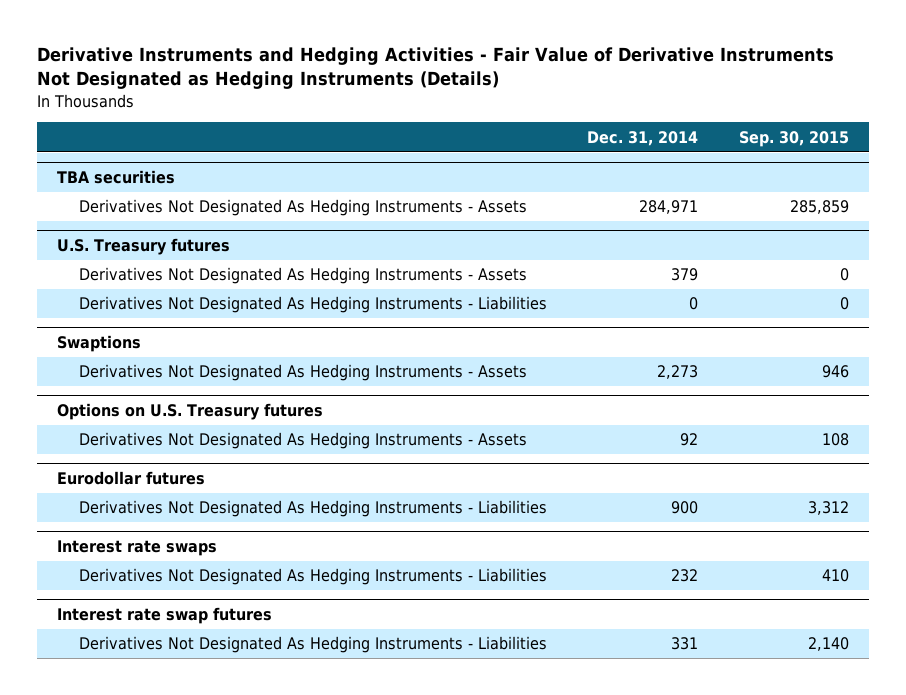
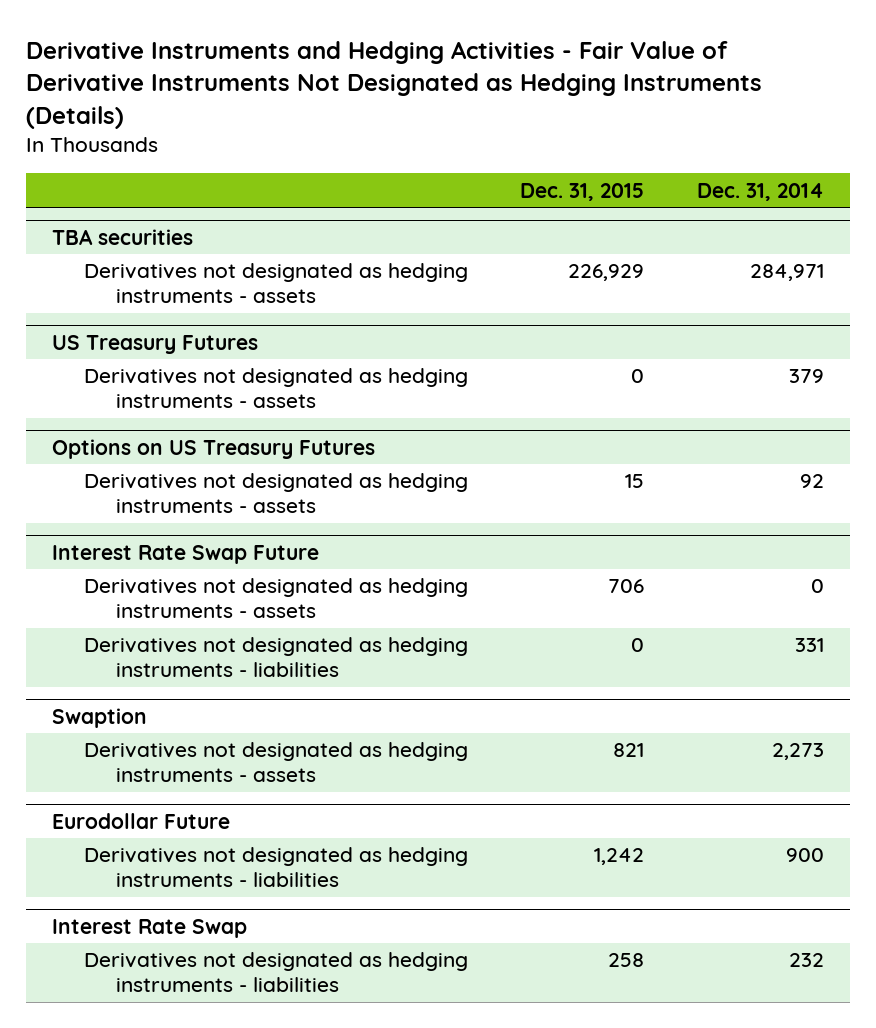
- | Dec. 31, 2014 | Sep. 30, 2015
+ | Dec. 31, 2015 | Dec. 31, 2014
@ TBA securities
- Derivatives Not Designated As Hedging Instruments - Assets | 284,971 | 285,859
- U.S. Treasury futures
- Derivatives Not Designated As Hedging Instruments - Assets | 379 | 0
- Derivatives Not Designated As Hedging Instruments - Liabilities | 0 | 0
- Swaptions
- Derivatives Not Designated As Hedging Instruments - Assets | 2,273 | 946
- Options on U.S. Treasury futures
- Derivatives Not Designated As Hedging Instruments - Assets | 92 | 108
- Eurodollar futures
- Derivatives Not Designated As Hedging Instruments - Liabilities | 900 | 3,312
- Interest rate swaps
- Derivatives Not Designated As Hedging Instruments - Liabilities | 232 | 410
- Interest rate swap futures
- Derivatives Not Designated As Hedging Instruments - Liabilities | 331 | 2,140
@ TBA securities
+ Derivatives not designated as hedging instruments - assets | 226,929 | 284,971
+ US Treasury Futures
+ Derivatives not designated as hedging instruments - assets | 0 | 379
+ Options on US Treasury Futures
+ Derivatives not designated as hedging instruments - assets | 15 | 92
+ Interest Rate Swap Future
+ Derivatives not designated as hedging instruments - assets | 706 | 0
+ Derivatives not designated as hedging instruments - liabilities | 0 | 331
+ Swaption
+ Derivatives not designated as hedging instruments - assets | 821 | 2,273
+ Eurodollar Future
+ Derivatives not designated as hedging instruments - liabilities | 1,242 | 900
+ Interest Rate Swap
+ Derivatives not designated as hedging instruments - liabilities | 258 | 232

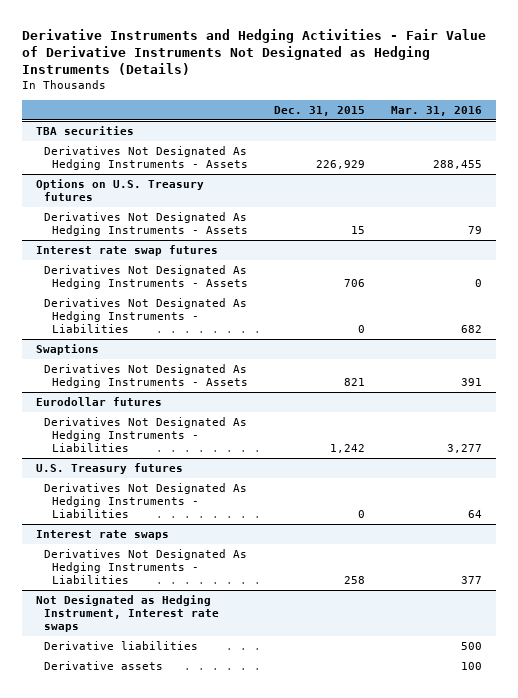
- | Dec. 31, 2015 | Dec. 31, 2014
+ | Dec. 31, 2015 | Mar. 31, 2016
@ TBA securities
- Derivatives not designated as hedging instruments - assets | 226,929 | 284,971
- US Treasury Futures
- Derivatives not designated as hedging instruments - assets | 0 | 379
- Options on US Treasury Futures
- Derivatives not designated as hedging instruments - assets | 15 | 92
- Interest Rate Swap Future
- Derivatives not designated as hedging instruments - assets | 706 | 0
- Derivatives not designated as hedging instruments - liabilities | 0 | 331
- Swaption
- Derivatives not designated as hedging instruments - assets | 821 | 2,273
- Eurodollar Future
- Derivatives not designated as hedging instruments - liabilities | 1,242 | 900
- Interest Rate Swap
- Derivatives not designated as hedging instruments - liabilities | 258 | 232
@ TBA securities
+ Derivatives Not Designated As Hedging Instruments - Assets | 226,929 | 288,455
+ Options on U.S. Treasury futures
+ Derivatives Not Designated As Hedging Instruments - Assets | 15 | 79
+ Interest rate swap futures
+ Derivatives Not Designated As Hedging Instruments - Assets | 706 | 0
+ Derivatives Not Designated As Hedging Instruments - Liabilities | 0 | 682
+ Swaptions
+ Derivatives Not Designated As Hedging Instruments - Assets | 821 | 391
+ Eurodollar futures
+ Derivatives Not Designated As Hedging Instruments - Liabilities | 1,242 | 3,277
+ U.S. Treasury futures
+ Derivatives Not Designated As Hedging Instruments - Liabilities | 0 | 64
+ Interest rate swaps
+ Derivatives Not Designated As Hedging Instruments - Liabilities | 258 | 377
+ Not Designated as Hedging Instrument, Interest rate swaps
+ Derivative liabilities | | 500
+ Derivative assets | | 100

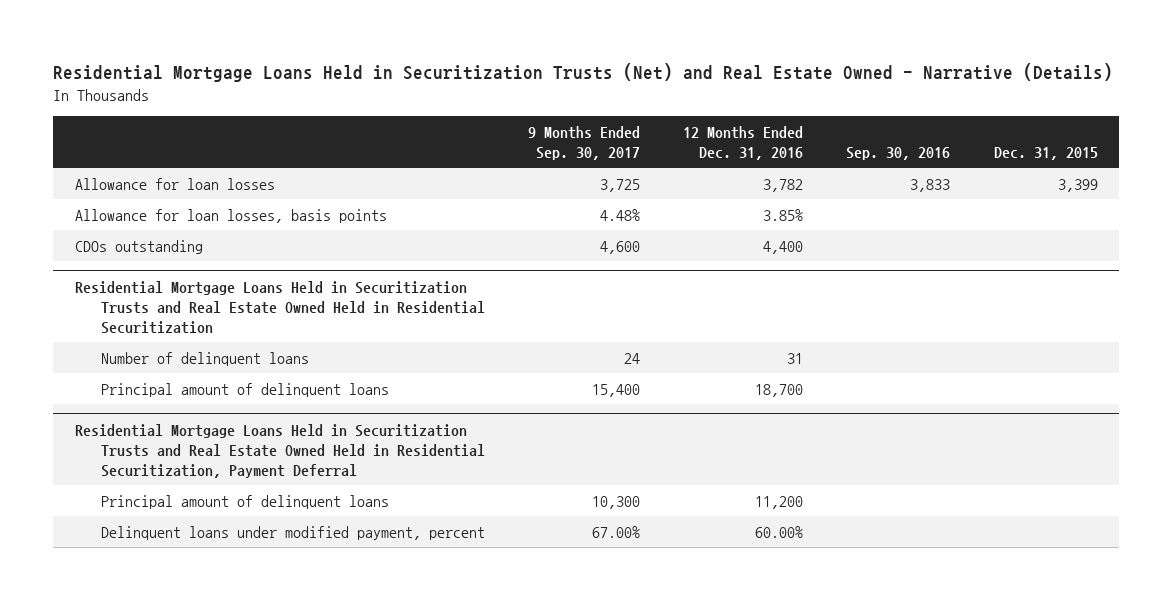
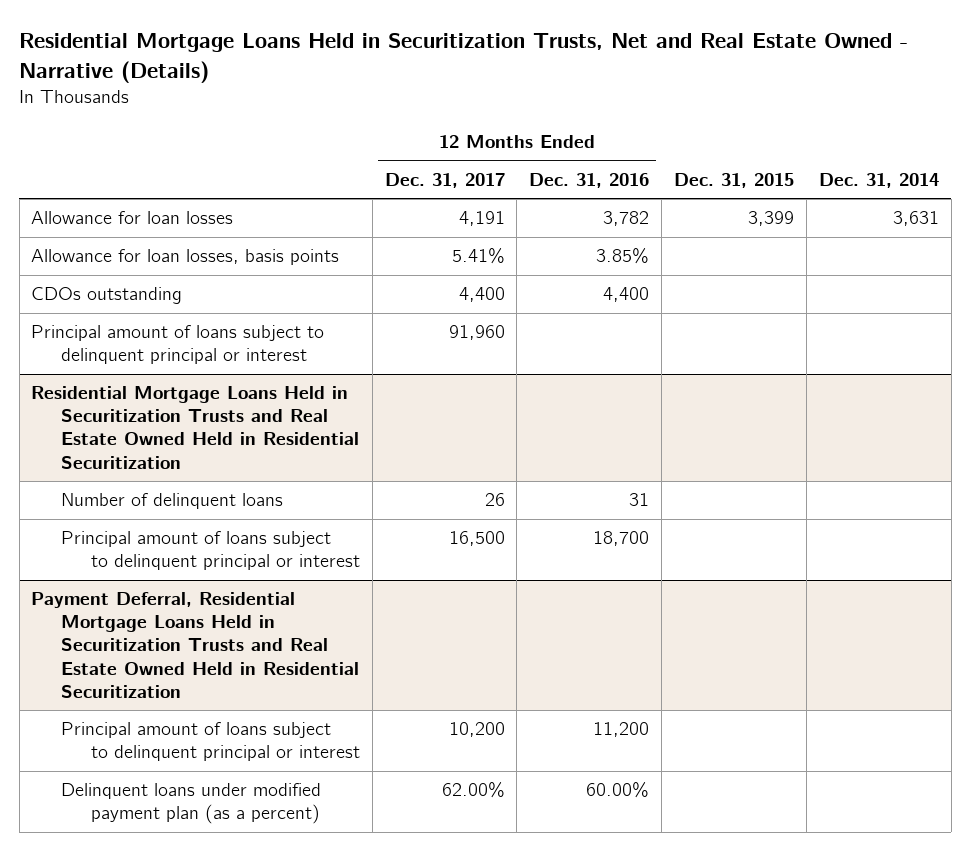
- Residential Mortgage Loans Held in Securitization Trusts (Net) and Real Estate Owned - Narrative (Details)
+ Residential Mortgage Loans Held in Securitization Trusts, Net and Real Estate Owned - Narrative (Details)
- | 9 Months Ended Sep. 30, 2017 | 12 Months Ended Dec. 31, 2016 | Sep. 30, 2016 | Dec. 31, 2015
+ | 12 Months Ended Dec. 31, 2017 | 12 Months Ended Dec. 31, 2016 | Dec. 31, 2015 | Dec. 31, 2014
+ Principal amount of loans subject to delinquent principal or interest | 91,960 | | |
@ Residential Mortgage Loans Held in Securitization Trusts and Real Estate Owned Held in Residential Securitization
- Principal amount of delinquent loans | 15,400 | 18,700 | |
- Residential Mortgage Loans Held in Securitization Trusts and Real Estate Owned Held in Residential Securitization, Payment Deferral
- Principal amount of delinquent loans | 10,300 | 11,200 | |
- Delinquent loans under modified payment, percent | 67.00% | 60.00% | |
@ Residential Mortgage Loans Held in Securitization Trusts and Real Estate Owned Held in Residential Securitization
+ Principal amount of loans subject to delinquent principal or interest | 16,500 | 18,700 | |
+ Payment Deferral, Residential Mortgage Loans Held in Securitization Trusts and Real Estate Owned Held in Residential Securitization
+ Principal amount of loans subject to delinquent principal or interest | 10,200 | 11,200 | |
+ Delinquent loans under modified payment plan (as a percent) | 62.00% | 60.00% | |

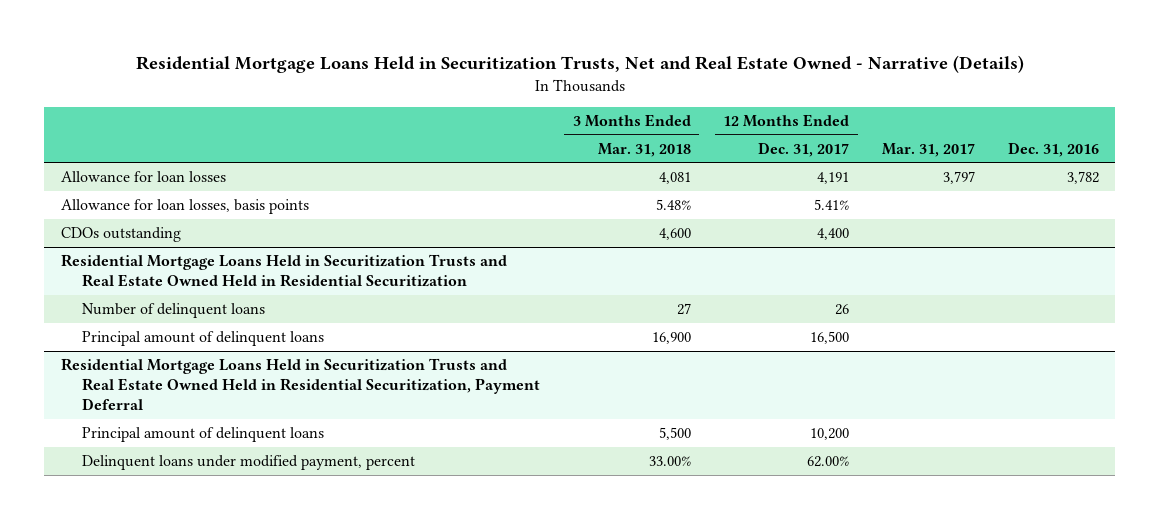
- | 12 Months Ended Dec. 31, 2017 | 12 Months Ended Dec. 31, 2016 | Dec. 31, 2015 | Dec. 31, 2014
+ | 3 Months Ended Mar. 31, 2018 | 12 Months Ended Dec. 31, 2017 | Mar. 31, 2017 | Dec. 31, 2016
- Principal amount of loans subject to delinquent principal or interest | 91,960 | | |
@ Residential Mortgage Loans Held in Securitization Trusts and Real Estate Owned Held in Residential Securitization
- Principal amount of loans subject to delinquent principal or interest | 16,500 | 18,700 | |
- Payment Deferral, Residential Mortgage Loans Held in Securitization Trusts and Real Estate Owned Held in Residential Securitization
- Principal amount of loans subject to delinquent principal or interest | 10,200 | 11,200 | |
- Delinquent loans under modified payment plan (as a percent) | 62.00% | 60.00% | |
@ Residential Mortgage Loans Held in Securitization Trusts and Real Estate Owned Held in Residential Securitization
+ Principal amount of delinquent loans | 16,900 | 16,500 | |
+ Residential Mortgage Loans Held in Securitization Trusts and Real Estate Owned Held in Residential Securitization, Payment Deferral
+ Principal amount of delinquent loans | 5,500 | 10,200 | |
+ Delinquent loans under modified payment, percent | 33.00% | 62.00% | |

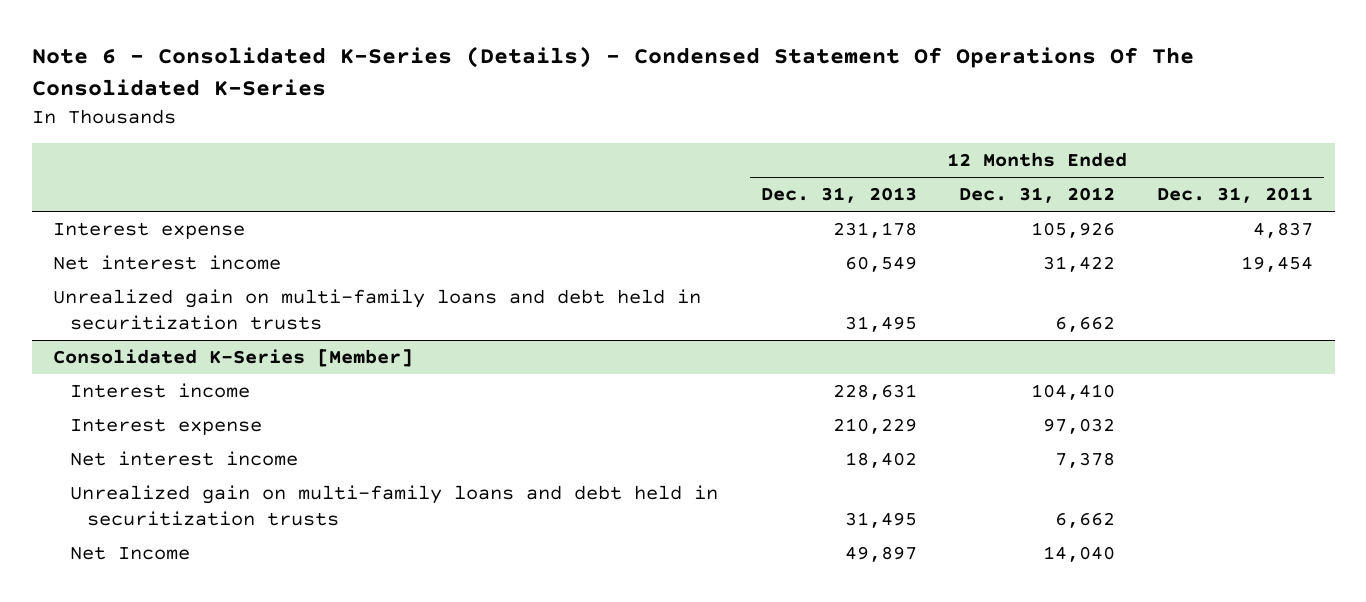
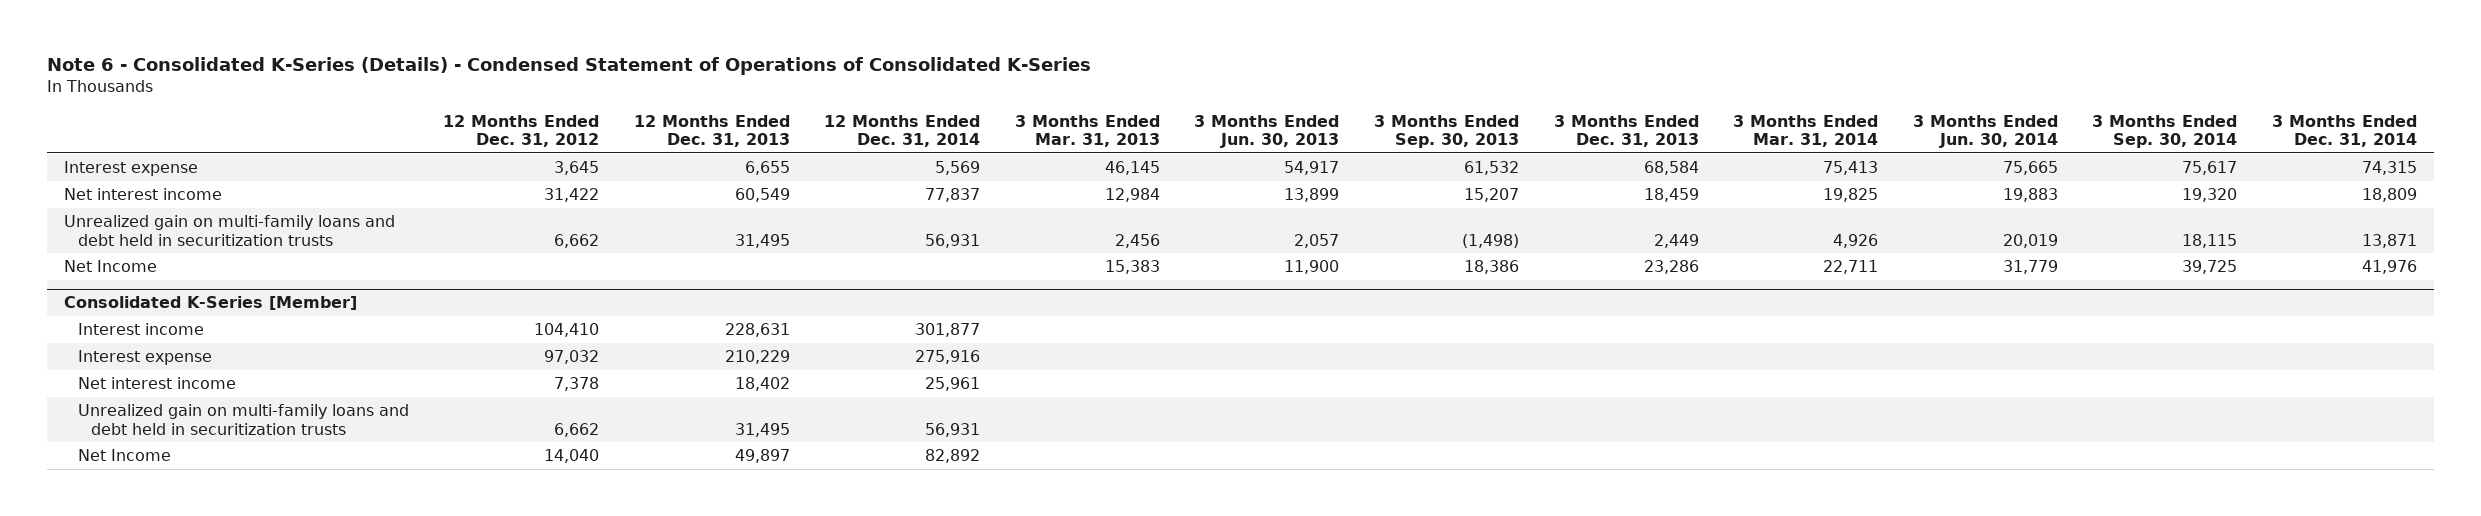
- Note 6 - Consolidated K-Series (Details) - Condensed Statement Of Operations Of The Consolidated K-Series
+ Note 6 - Consolidated K-Series (Details) - Condensed Statement of Operations of Consolidated K-Series
- | 12 Months Ended Dec. 31, 2013 | 12 Months Ended Dec. 31, 2012 | 12 Months Ended Dec. 31, 2011
+ | 12 Months Ended Dec. 31, 2012 | 12 Months Ended Dec. 31, 2013 | 12 Months Ended Dec. 31, 2014 | 3 Months Ended Mar. 31, 2013 | 3 Months Ended Jun. 30, 2013 | 3 Months Ended Sep. 30, 2013 | 3 Months Ended Dec. 31, 2013 | 3 Months Ended Mar. 31, 2014 | 3 Months Ended Jun. 30, 2014 | 3 Months Ended Sep. 30, 2014 | 3 Months Ended Dec. 31, 2014
- Interest expense | 231,178 | 105,926 | 4,837
+ Interest expense | 3,645 | 6,655 | 5,569 | 46,145 | 54,917 | 61,532 | 68,584 | 75,413 | 75,665 | 75,617 | 74,315
+ Net Income | | | | 15,383 | 11,900 | 18,386 | 23,286 | 22,711 | 31,779 | 39,725 | 41,976

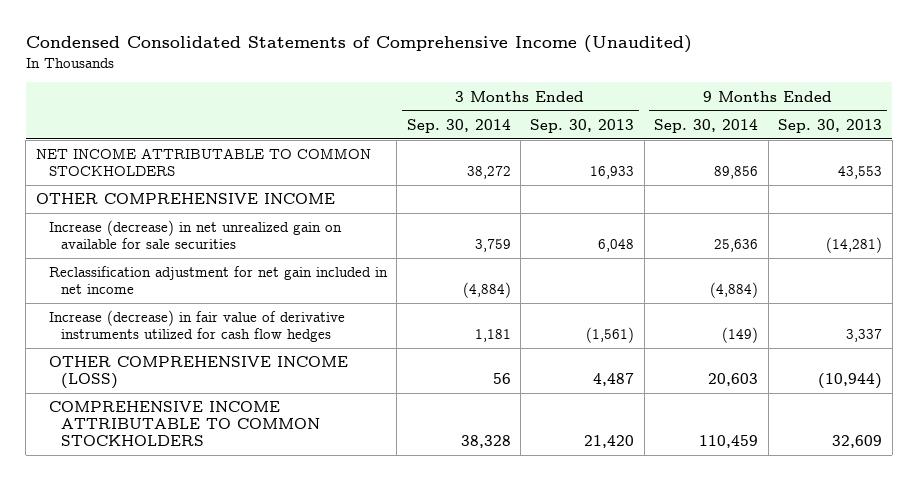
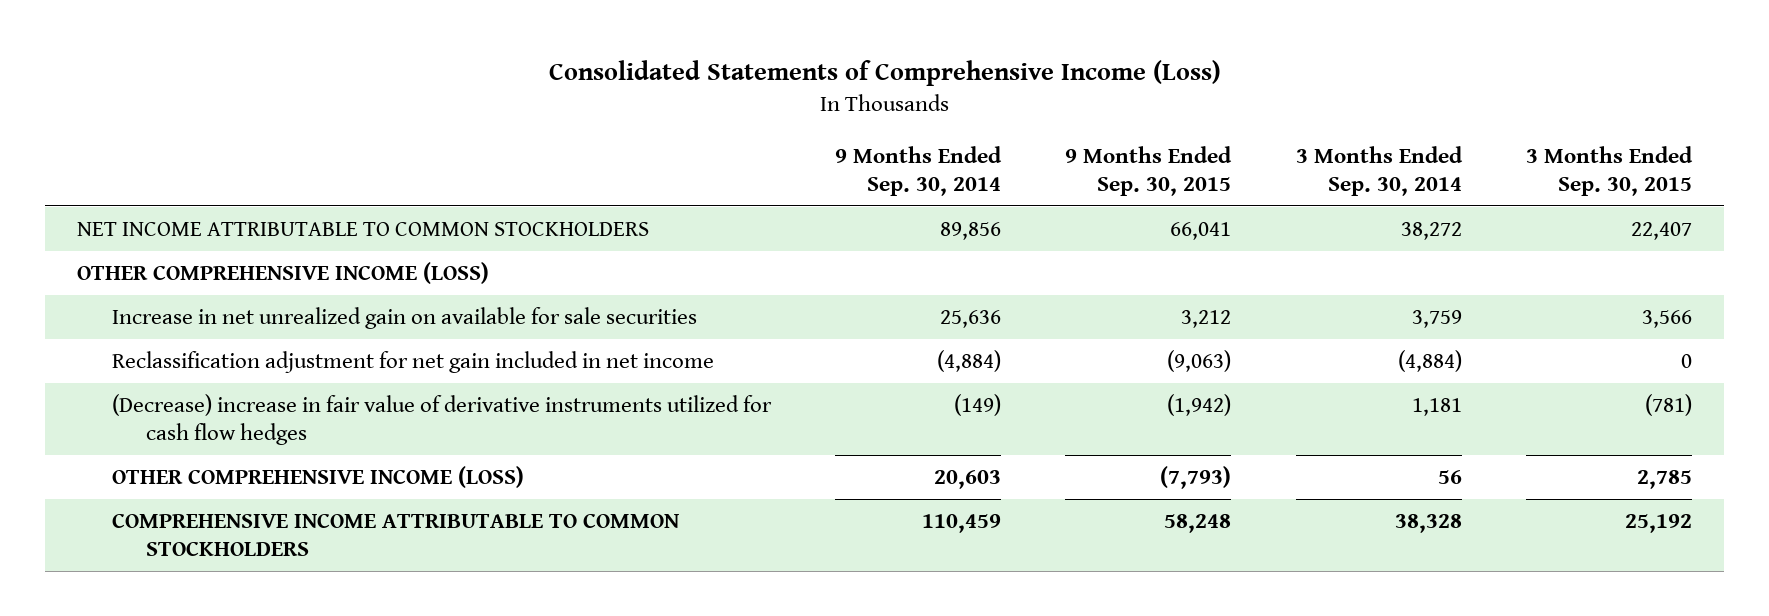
- Condensed Consolidated Statements of Comprehensive Income (Unaudited)
+ Consolidated Statements of Comprehensive Income (Loss)
- | 3 Months Ended Sep. 30, 2014 | 3 Months Ended Sep. 30, 2013 | 9 Months Ended Sep. 30, 2014 | 9 Months Ended Sep. 30, 2013
+ | 9 Months Ended Sep. 30, 2014 | 9 Months Ended Sep. 30, 2015 | 3 Months Ended Sep. 30, 2014 | 3 Months Ended Sep. 30, 2015
- OTHER COMPREHENSIVE INCOME
- Increase (decrease) in net unrealized gain on available for sale securities | 3,759 | 6,048 | 25,636 | (14,281)
+ OTHER COMPREHENSIVE INCOME (LOSS)
+ Increase in net unrealized gain on available for sale securities | 25,636 | 3,212 | 3,759 | 3,566
- Increase (decrease) in fair value of derivative instruments utilized for cash flow hedges | 1,181 | (1,561) | (149) | 3,337
+ (Decrease) increase in fair value of derivative instruments utilized for cash flow hedges | (149) | (1,942) | 1,181 | (781)

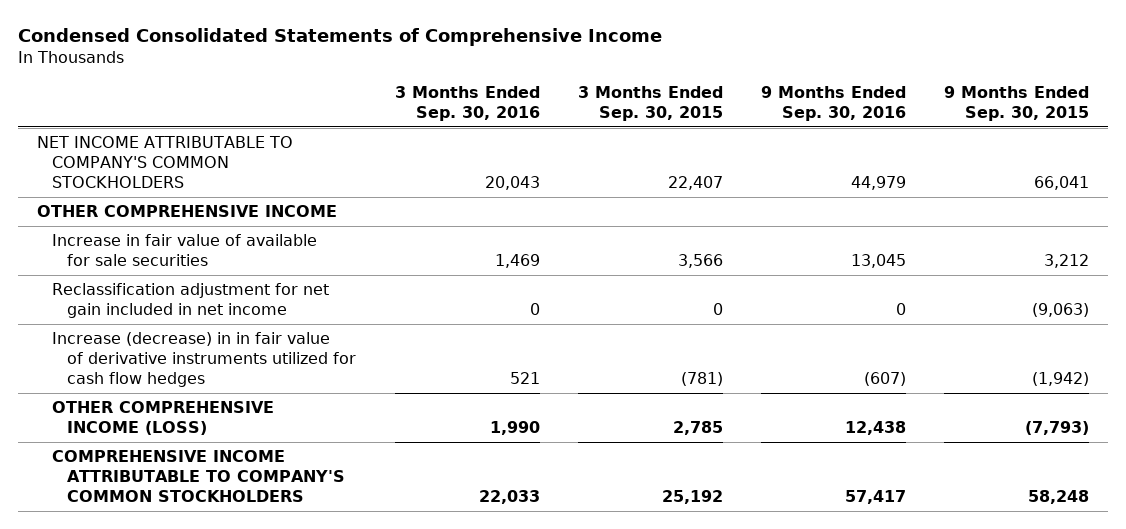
- Consolidated Statements of Comprehensive Income (Loss)
+ Condensed Consolidated Statements of Comprehensive Income
- | 9 Months Ended Sep. 30, 2014 | 9 Months Ended Sep. 30, 2015 | 3 Months Ended Sep. 30, 2014 | 3 Months Ended Sep. 30, 2015
+ | 3 Months Ended Sep. 30, 2016 | 3 Months Ended Sep. 30, 2015 | 9 Months Ended Sep. 30, 2016 | 9 Months Ended Sep. 30, 2015
- NET INCOME ATTRIBUTABLE TO COMMON STOCKHOLDERS | 89,856 | 66,041 | 38,272 | 22,407
- OTHER COMPREHENSIVE INCOME (LOSS)
- Increase in net unrealized gain on available for sale securities | 25,636 | 3,212 | 3,759 | 3,566
+ NET INCOME ATTRIBUTABLE TO COMPANY'S COMMON STOCKHOLDERS | 20,043 | 22,407 | 44,979 | 66,041
+ OTHER COMPREHENSIVE INCOME
+ Increase in fair value of available for sale securities | 1,469 | 3,566 | 13,045 | 3,212
- (Decrease) increase in fair value of derivative instruments utilized for cash flow hedges | (149) | (1,942) | 1,181 | (781)
+ Increase (decrease) in in fair value of derivative instruments utilized for cash flow hedges | 521 | (781) | (607) | (1,942)
- COMPREHENSIVE INCOME ATTRIBUTABLE TO COMMON STOCKHOLDERS | 110,459 | 58,248 | 38,328 | 25,192
+ COMPREHENSIVE INCOME ATTRIBUTABLE TO COMPANY'S COMMON STOCKHOLDERS | 22,033 | 25,192 | 57,417 | 58,248

